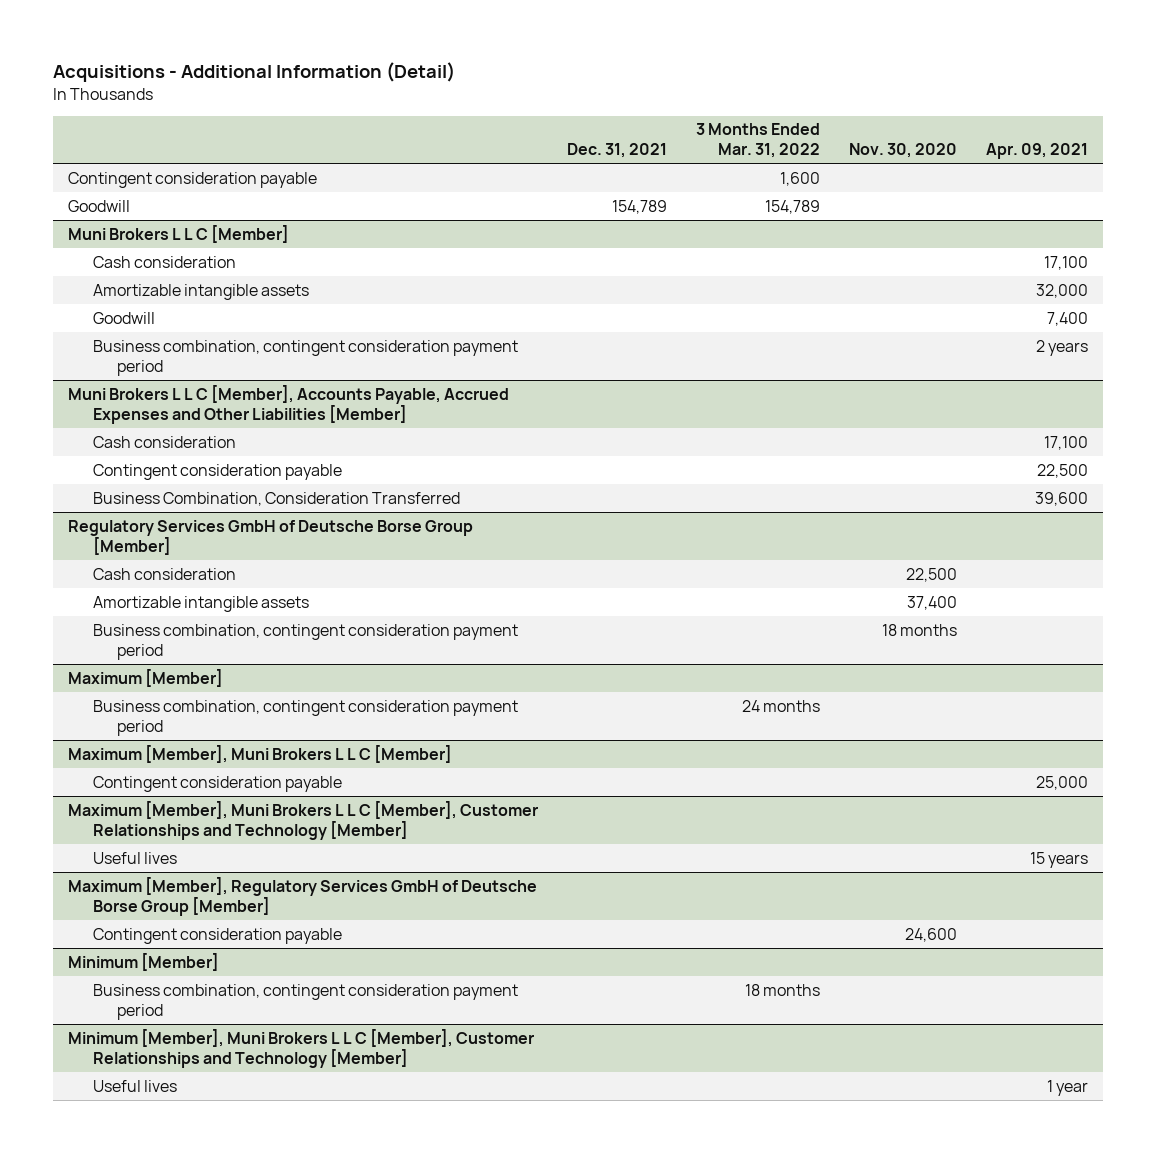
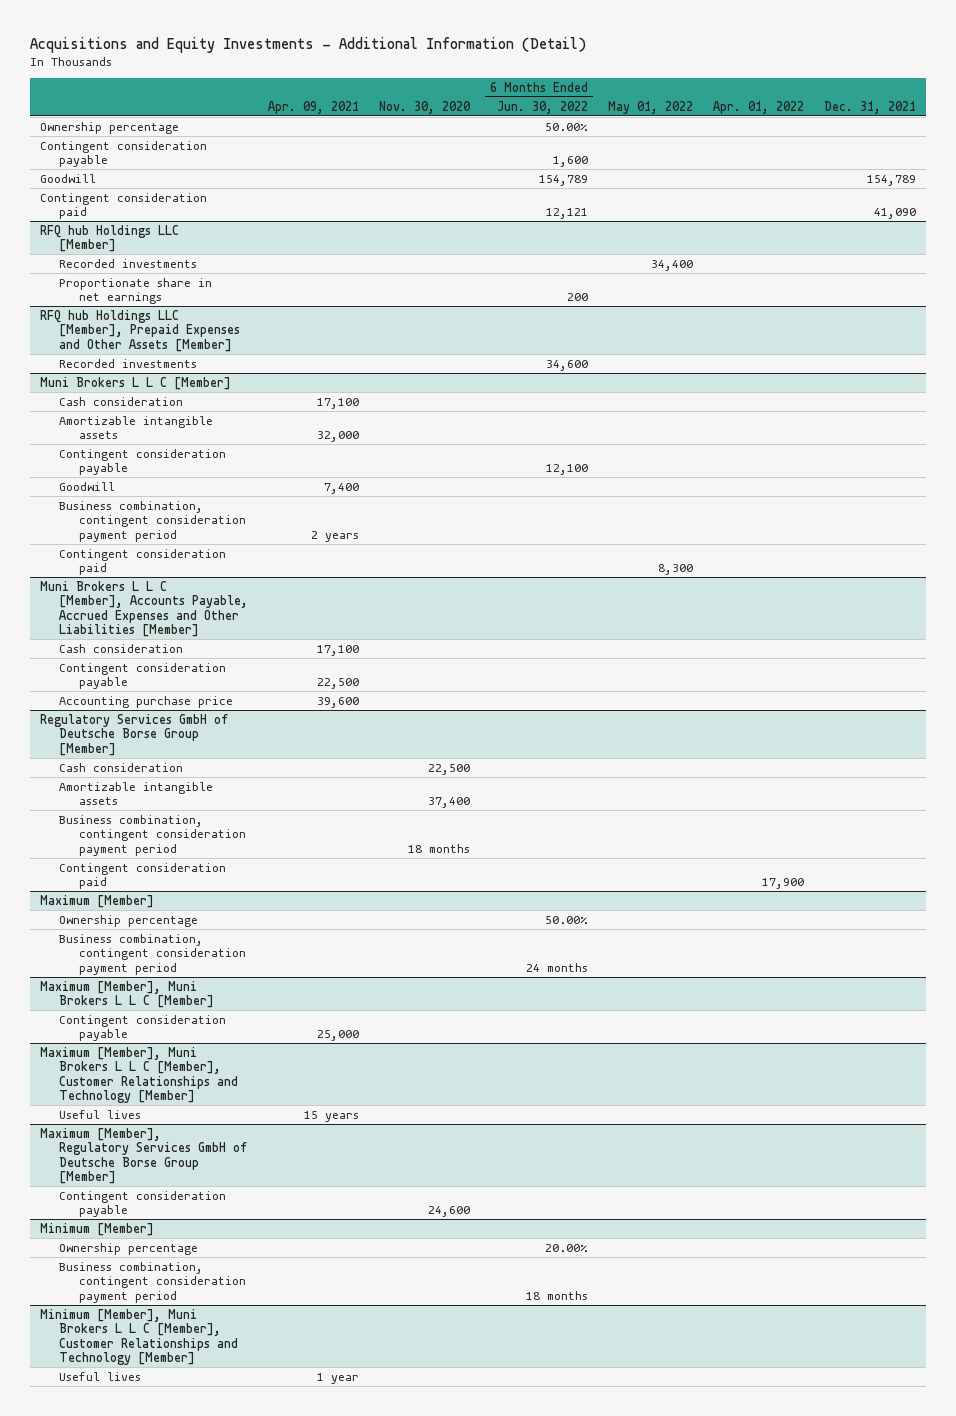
- Acquisitions - Additional Information (Detail)
+ Acquisitions and Equity Investments - Additional Information (Detail)
- | Dec. 31, 2021 | 3 Months Ended Mar. 31, 2022 | Nov. 30, 2020 | Apr. 09, 2021
+ | Apr. 09, 2021 | Nov. 30, 2020 | 6 Months Ended Jun. 30, 2022 | May 01, 2022 | Apr. 01, 2022 | Dec. 31, 2021
+ Ownership percentage | | | 50.00% | | |
+ Contingent consideration paid | | | 12,121 | | | 41,090
+ RFQ hub Holdings LLC [Member]
+ Recorded investments | | | | 34,400 | |
+ Proportionate share in net earnings | | | 200 | | |
+ RFQ hub Holdings LLC [Member], Prepaid Expenses and Other Assets [Member]
+ Recorded investments | | | 34,600 | | |
@ Muni Brokers L L C [Member]
+ Contingent consideration payable | | | 12,100 | | |
+ Contingent consideration paid | | | | 8,300 | |
@ Muni Brokers L L C [Member], Accounts Payable, Accrued Expenses and Other Liabilities [Member]
- Business Combination, Consideration Transferred | | | | 39,600
+ Accounting purchase price | 39,600 | | | | |
@ Regulatory Services GmbH of Deutsche Borse Group [Member]
+ Contingent consideration paid | | | | | 17,900 |
@ Maximum [Member]
+ Ownership percentage | | | 50.00% | | |
@ Minimum [Member]
+ Ownership percentage | | | 20.00% | | |

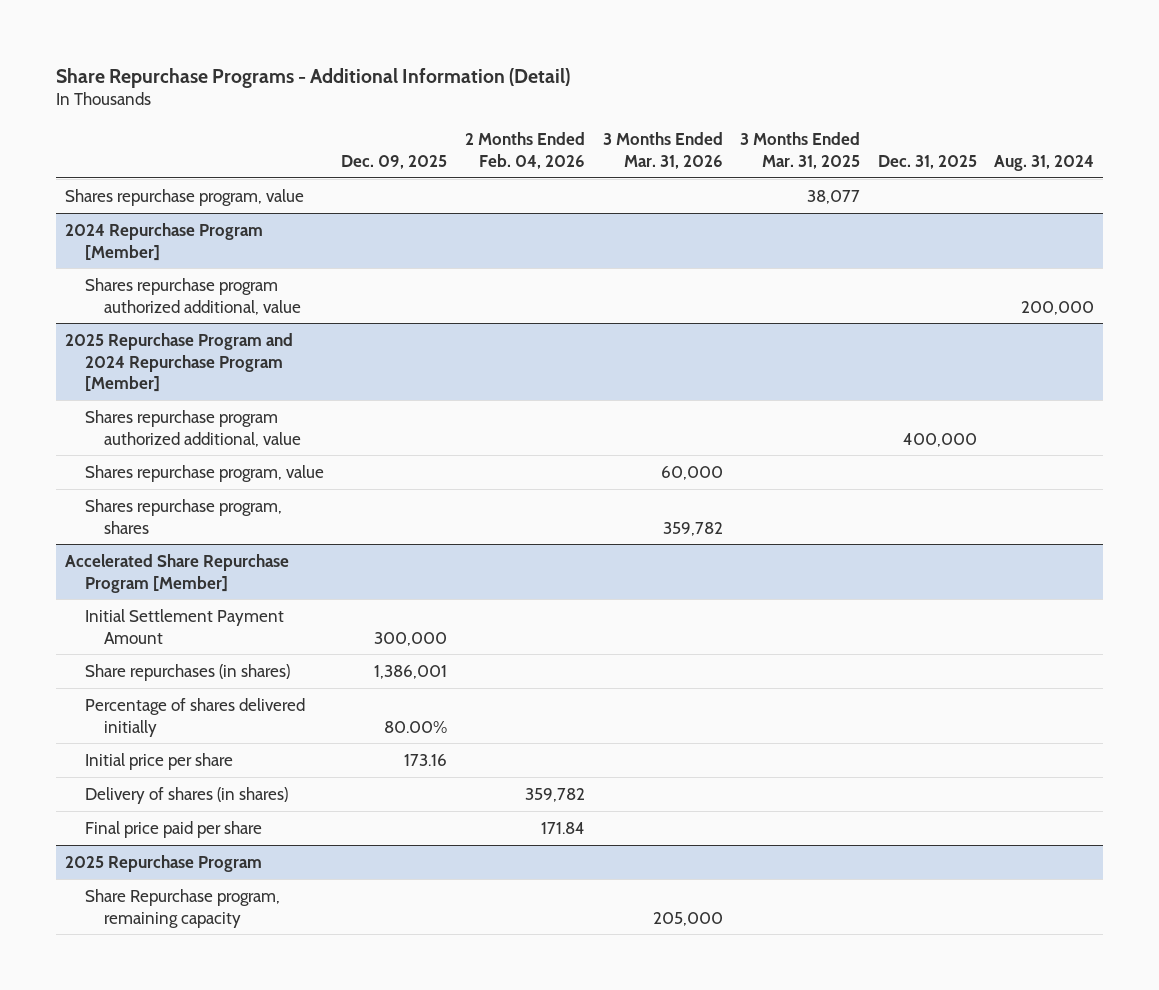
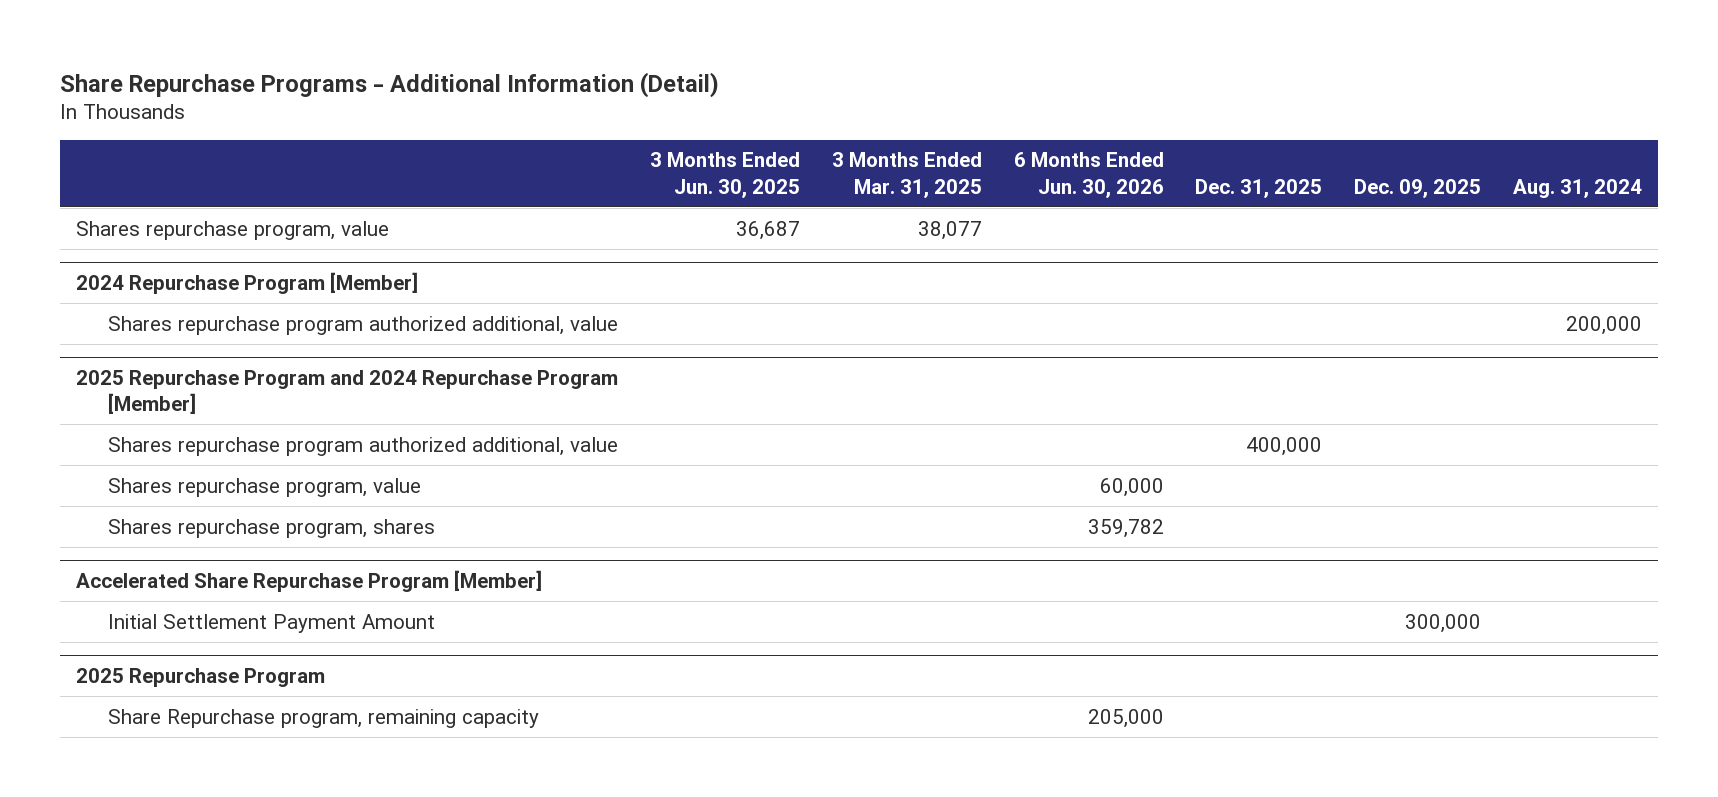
- | Dec. 09, 2025 | 2 Months Ended Feb. 04, 2026 | 3 Months Ended Mar. 31, 2026 | 3 Months Ended Mar. 31, 2025 | Dec. 31, 2025 | Aug. 31, 2024
+ | 3 Months Ended Jun. 30, 2025 | 3 Months Ended Mar. 31, 2025 | 6 Months Ended Jun. 30, 2026 | Dec. 31, 2025 | Dec. 09, 2025 | Aug. 31, 2024
@ Accelerated Share Repurchase Program [Member]
- Share repurchases (in shares) | 1,386,001 | | | | |
- Percentage of shares delivered initially | 80.00% | | | | |
- Initial price per share | 173.16 | | | | |
- Delivery of shares (in shares) | | 359,782 | | | |
- Final price paid per share | | 171.84 | | | |

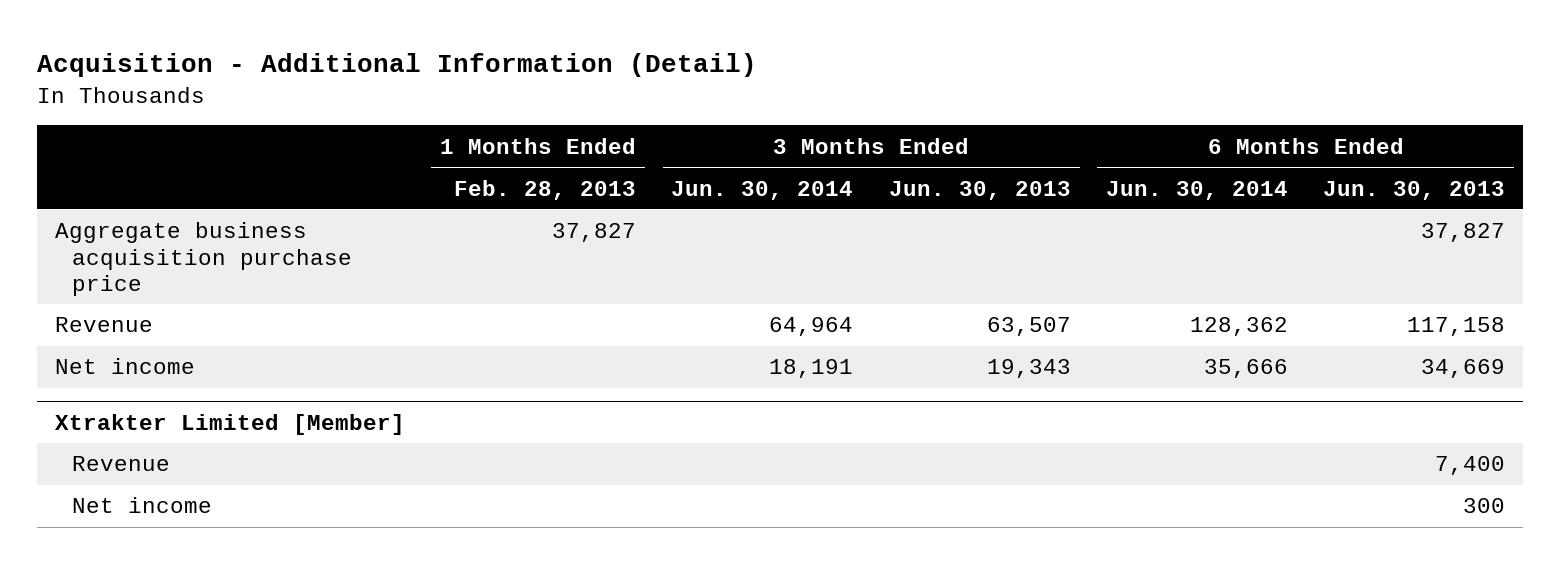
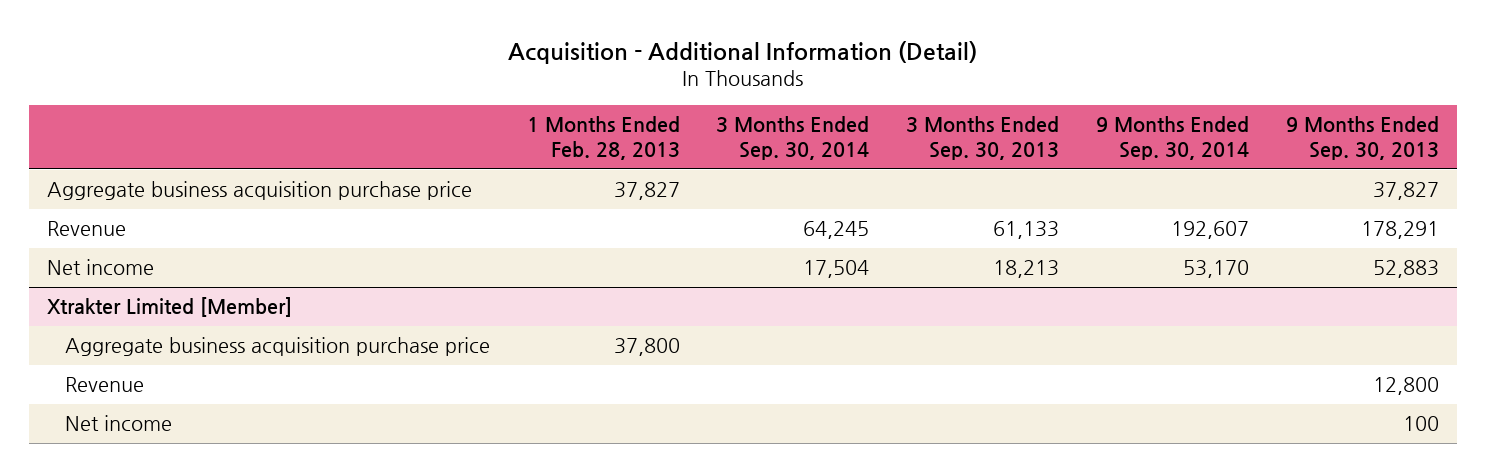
- | 1 Months Ended Feb. 28, 2013 | 3 Months Ended Jun. 30, 2014 | 3 Months Ended Jun. 30, 2013 | 6 Months Ended Jun. 30, 2014 | 6 Months Ended Jun. 30, 2013
+ | 1 Months Ended Feb. 28, 2013 | 3 Months Ended Sep. 30, 2014 | 3 Months Ended Sep. 30, 2013 | 9 Months Ended Sep. 30, 2014 | 9 Months Ended Sep. 30, 2013
@ Xtrakter Limited [Member]
+ Aggregate business acquisition purchase price | 37,800 | | | |

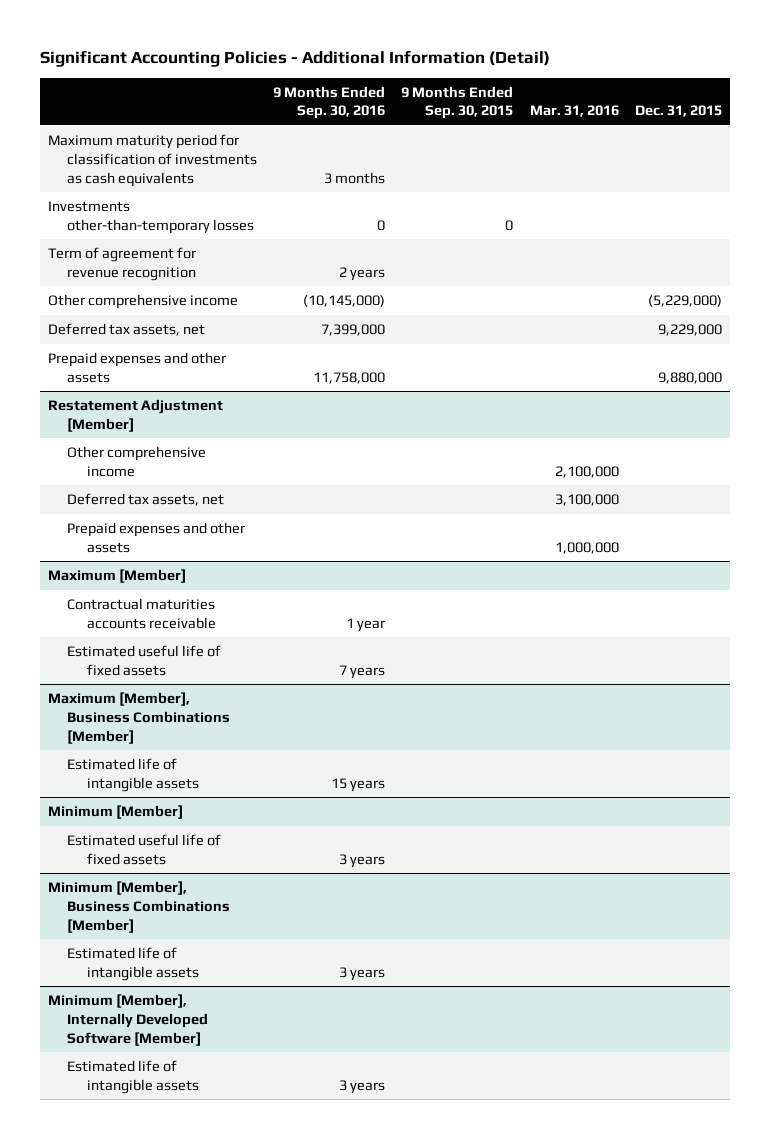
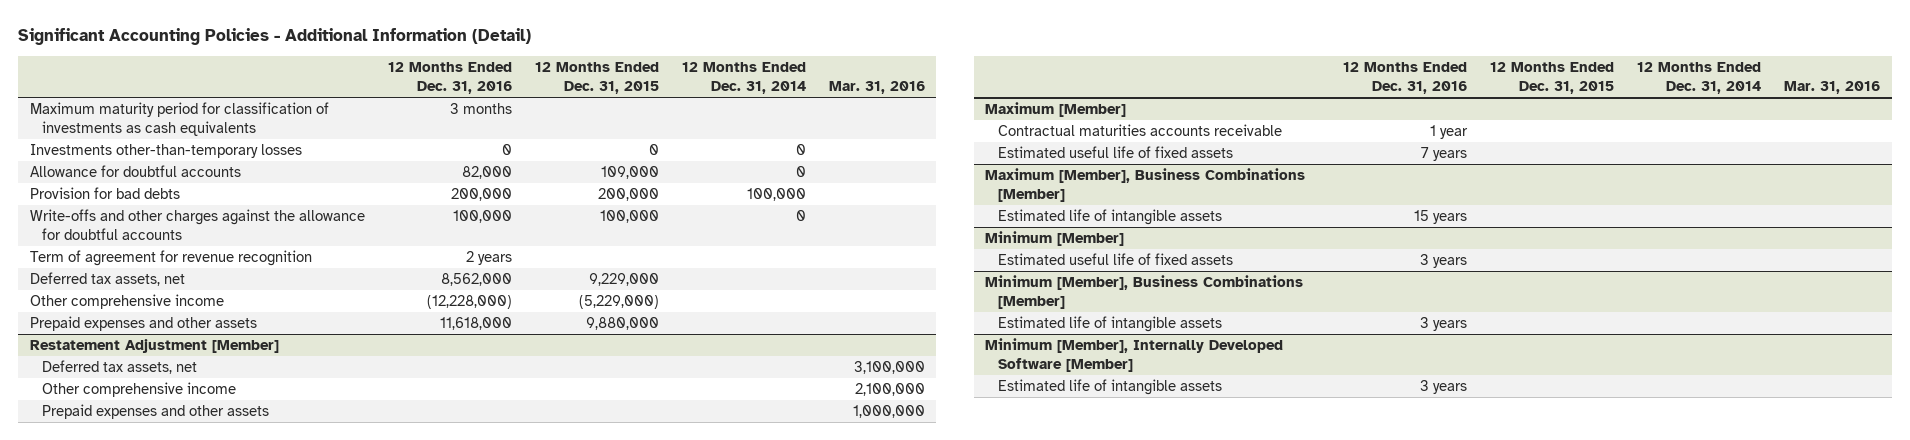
- | 9 Months Ended Sep. 30, 2016 | 9 Months Ended Sep. 30, 2015 | Mar. 31, 2016 | Dec. 31, 2015
+ | 12 Months Ended Dec. 31, 2016 | 12 Months Ended Dec. 31, 2015 | 12 Months Ended Dec. 31, 2014 | Mar. 31, 2016
+ Allowance for doubtful accounts | 82,000 | 109,000 | 0 |
+ Provision for bad debts | 200,000 | 200,000 | 100,000 |
+ Write-offs and other charges against the allowance for doubtful accounts | 100,000 | 100,000 | 0 |
moved down: Other comprehensive income | (12,228,000) | (5,229,000) | |
@ Restatement Adjustment [Member]
moved down: Other comprehensive income | | | | 2,100,000

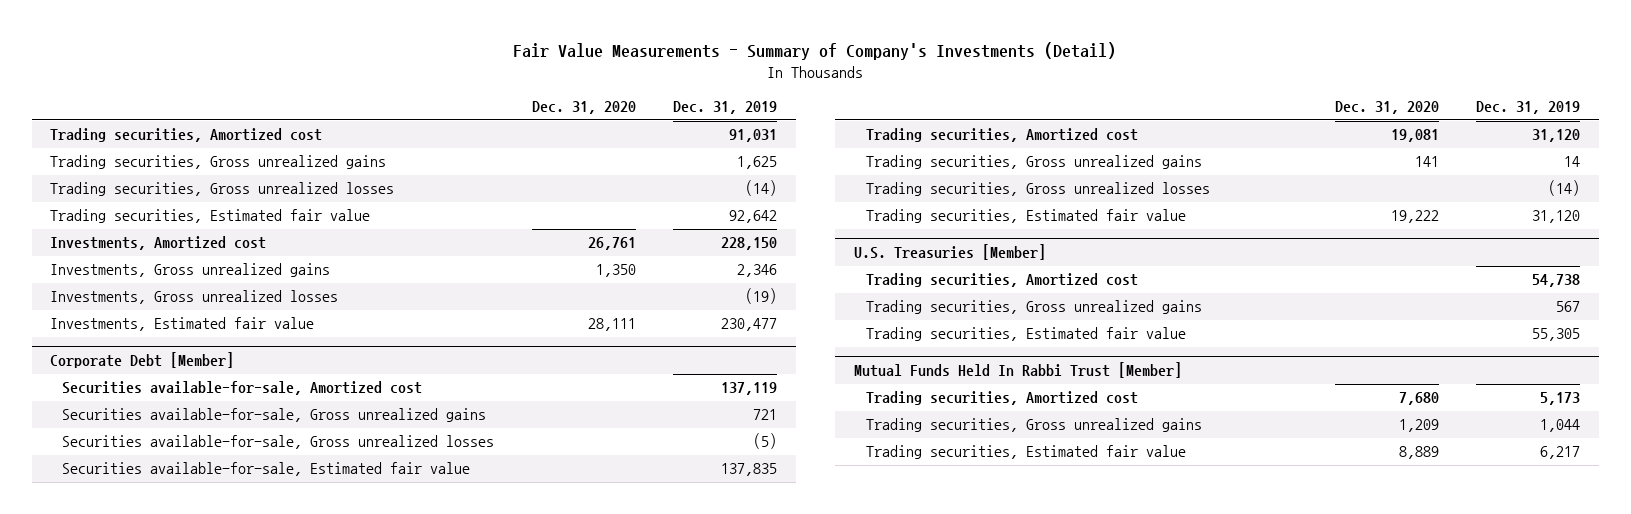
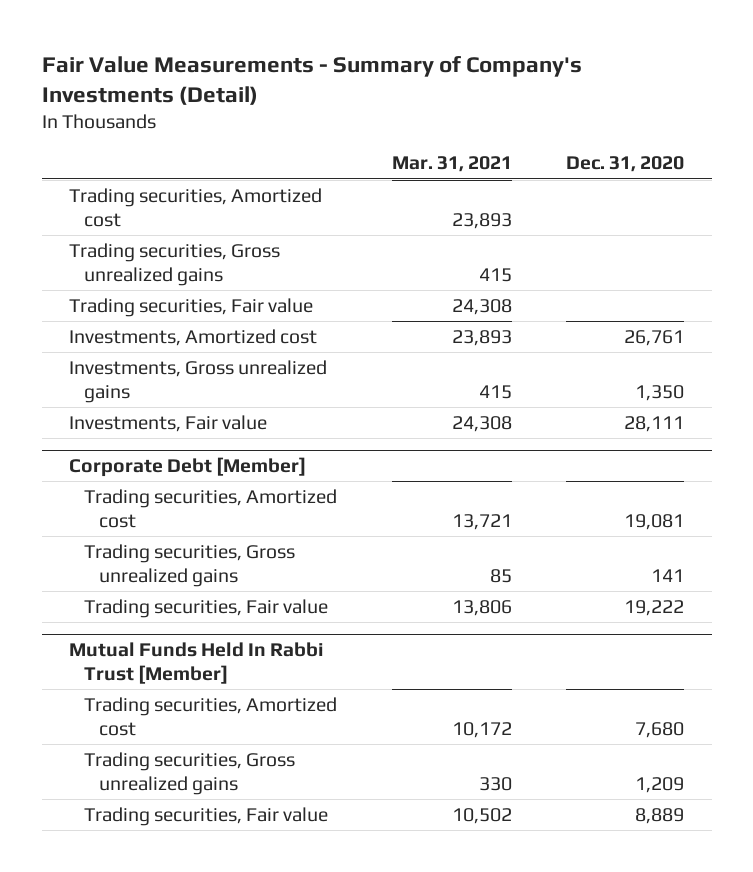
- | Dec. 31, 2020 | Dec. 31, 2019
+ | Mar. 31, 2021 | Dec. 31, 2020
- Trading securities, Gross unrealized losses | | (14)
- Trading securities, Estimated fair value | | 92,642
+ Trading securities, Fair value | 24,308 |
- Investments, Gross unrealized losses | | (19)
- Investments, Estimated fair value | 28,111 | 230,477
+ Investments, Fair value | 24,308 | 28,111
@ Corporate Debt [Member]
- Securities available-for-sale, Amortized cost | | 137,119
- Securities available-for-sale, Gross unrealized gains | | 721
- Securities available-for-sale, Gross unrealized losses | | (5)
- Securities available-for-sale, Estimated fair value | | 137,835
- Trading securities, Gross unrealized losses | | (14)
- Trading securities, Estimated fair value | 19,222 | 31,120
- U.S. Treasuries [Member]
- Trading securities, Amortized cost | | 54,738
- Trading securities, Gross unrealized gains | | 567
- Trading securities, Estimated fair value | | 55,305
@ Corporate Debt [Member]
+ Trading securities, Fair value | 13,806 | 19,222
@ Mutual Funds Held In Rabbi Trust [Member]
- Trading securities, Estimated fair value | 8,889 | 6,217
+ Trading securities, Fair value | 10,502 | 8,889

